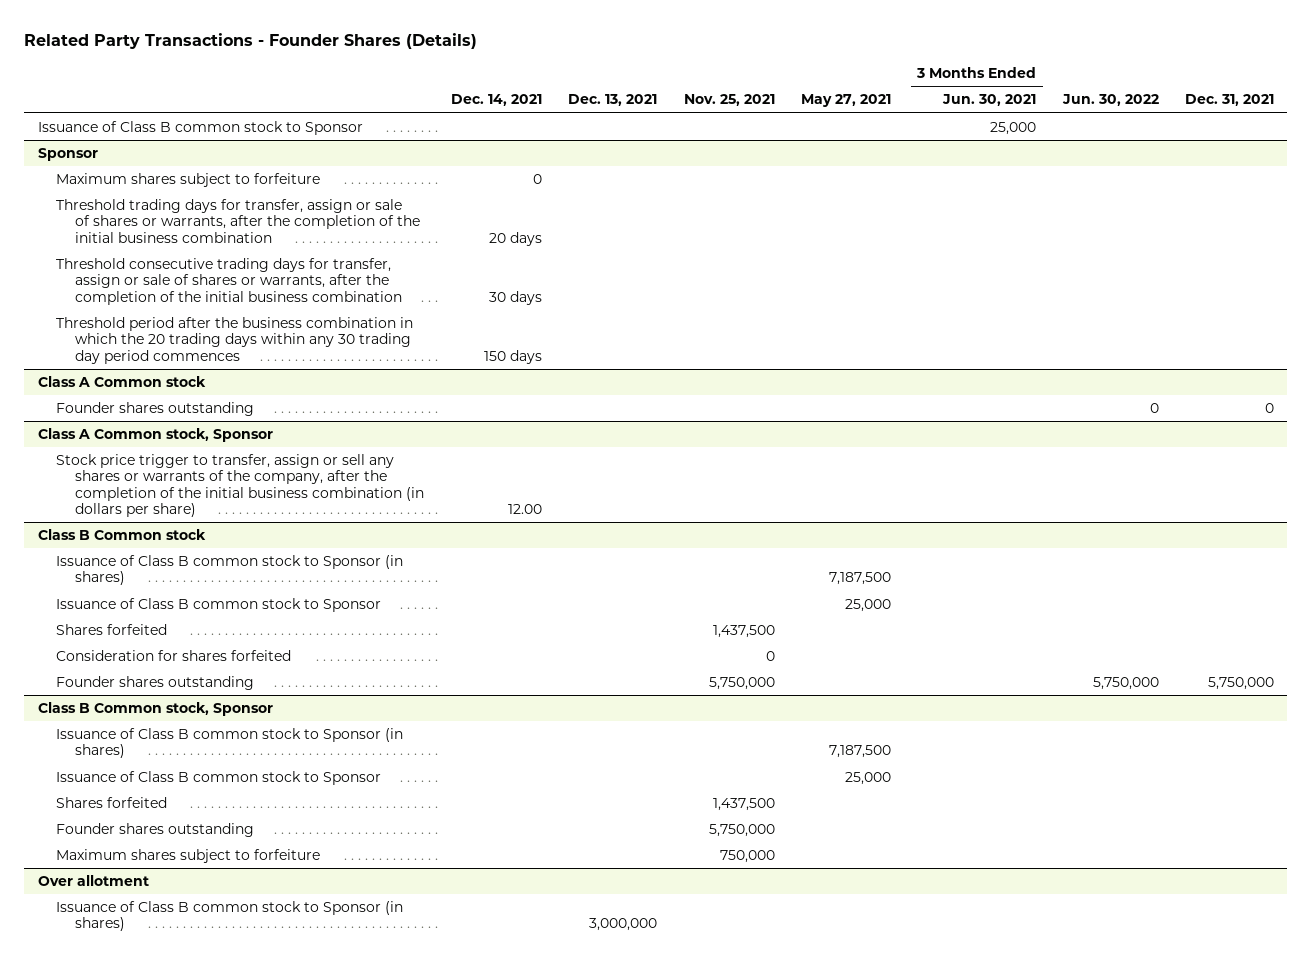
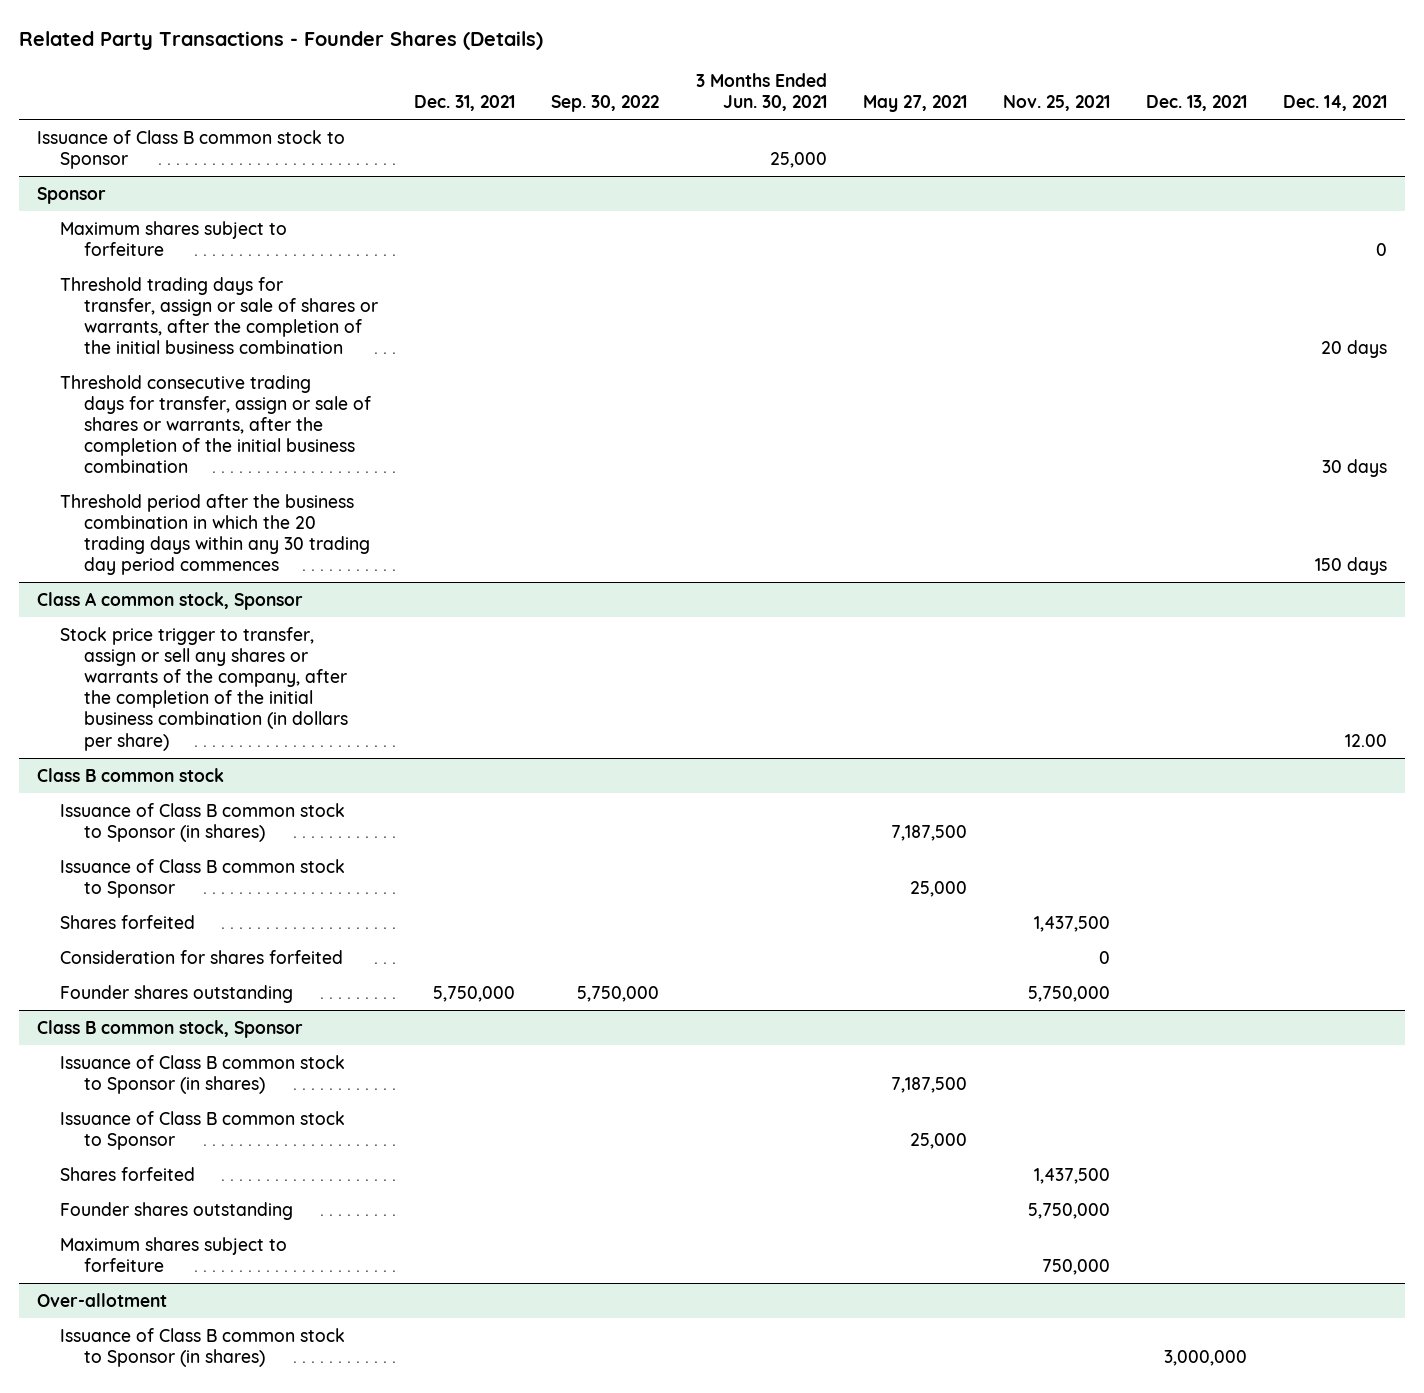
- | Dec. 14, 2021 | Dec. 13, 2021 | Nov. 25, 2021 | May 27, 2021 | 3 Months Ended Jun. 30, 2021 | Jun. 30, 2022 | Dec. 31, 2021
+ | Dec. 31, 2021 | Sep. 30, 2022 | 3 Months Ended Jun. 30, 2021 | May 27, 2021 | Nov. 25, 2021 | Dec. 13, 2021 | Dec. 14, 2021
- Class A Common stock
- Founder shares outstanding | | | | | | 0 | 0
- Class A Common stock, Sponsor
+ Class A common stock, Sponsor
- Class B Common stock
+ Class B common stock
- Class B Common stock, Sponsor
+ Class B common stock, Sponsor
- Over allotment
+ Over-allotment

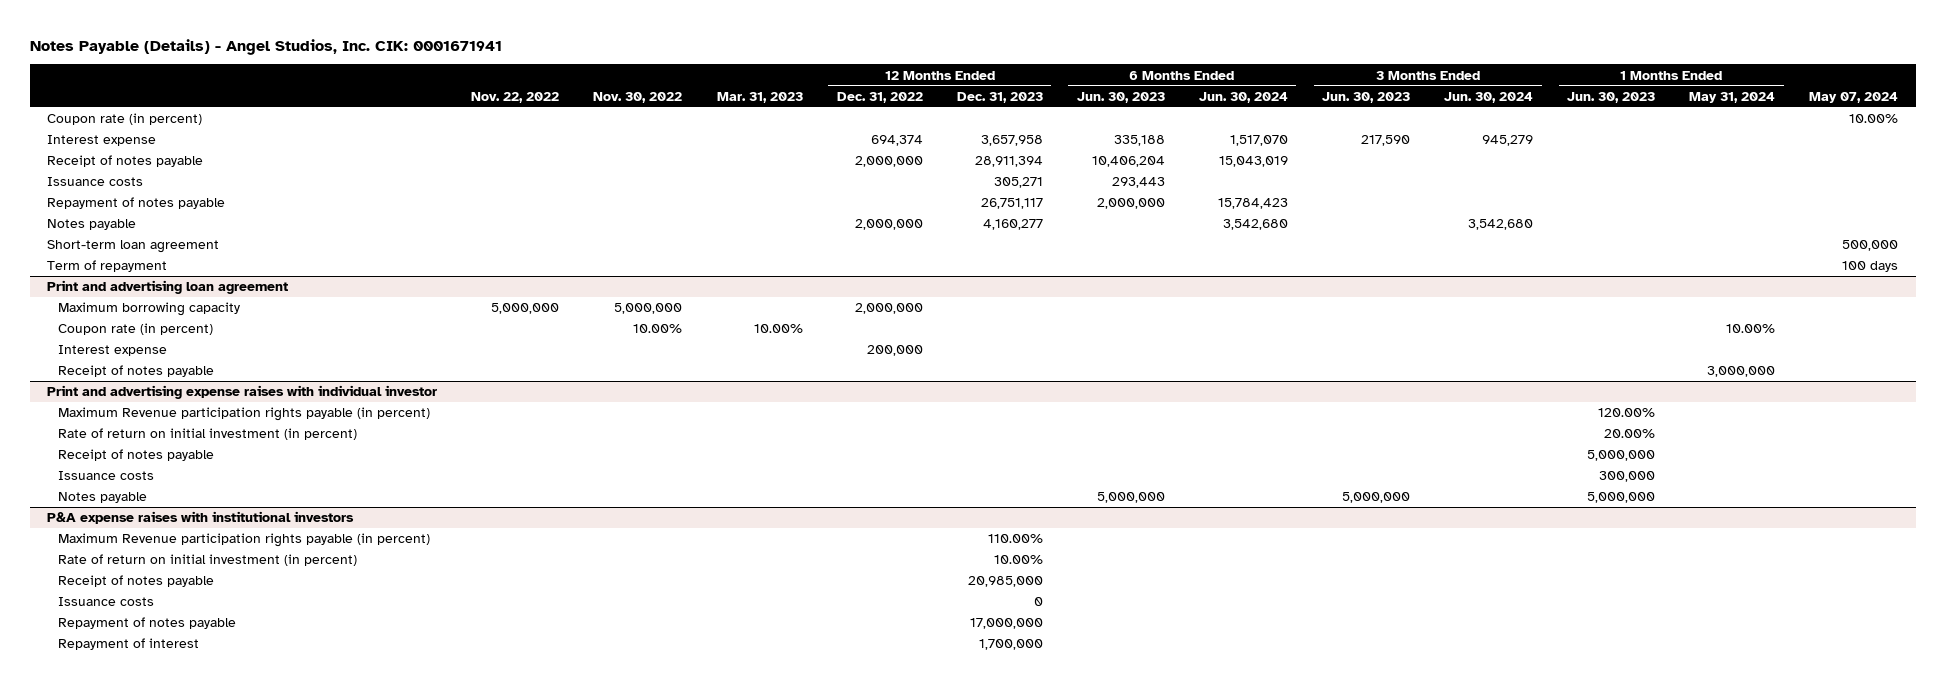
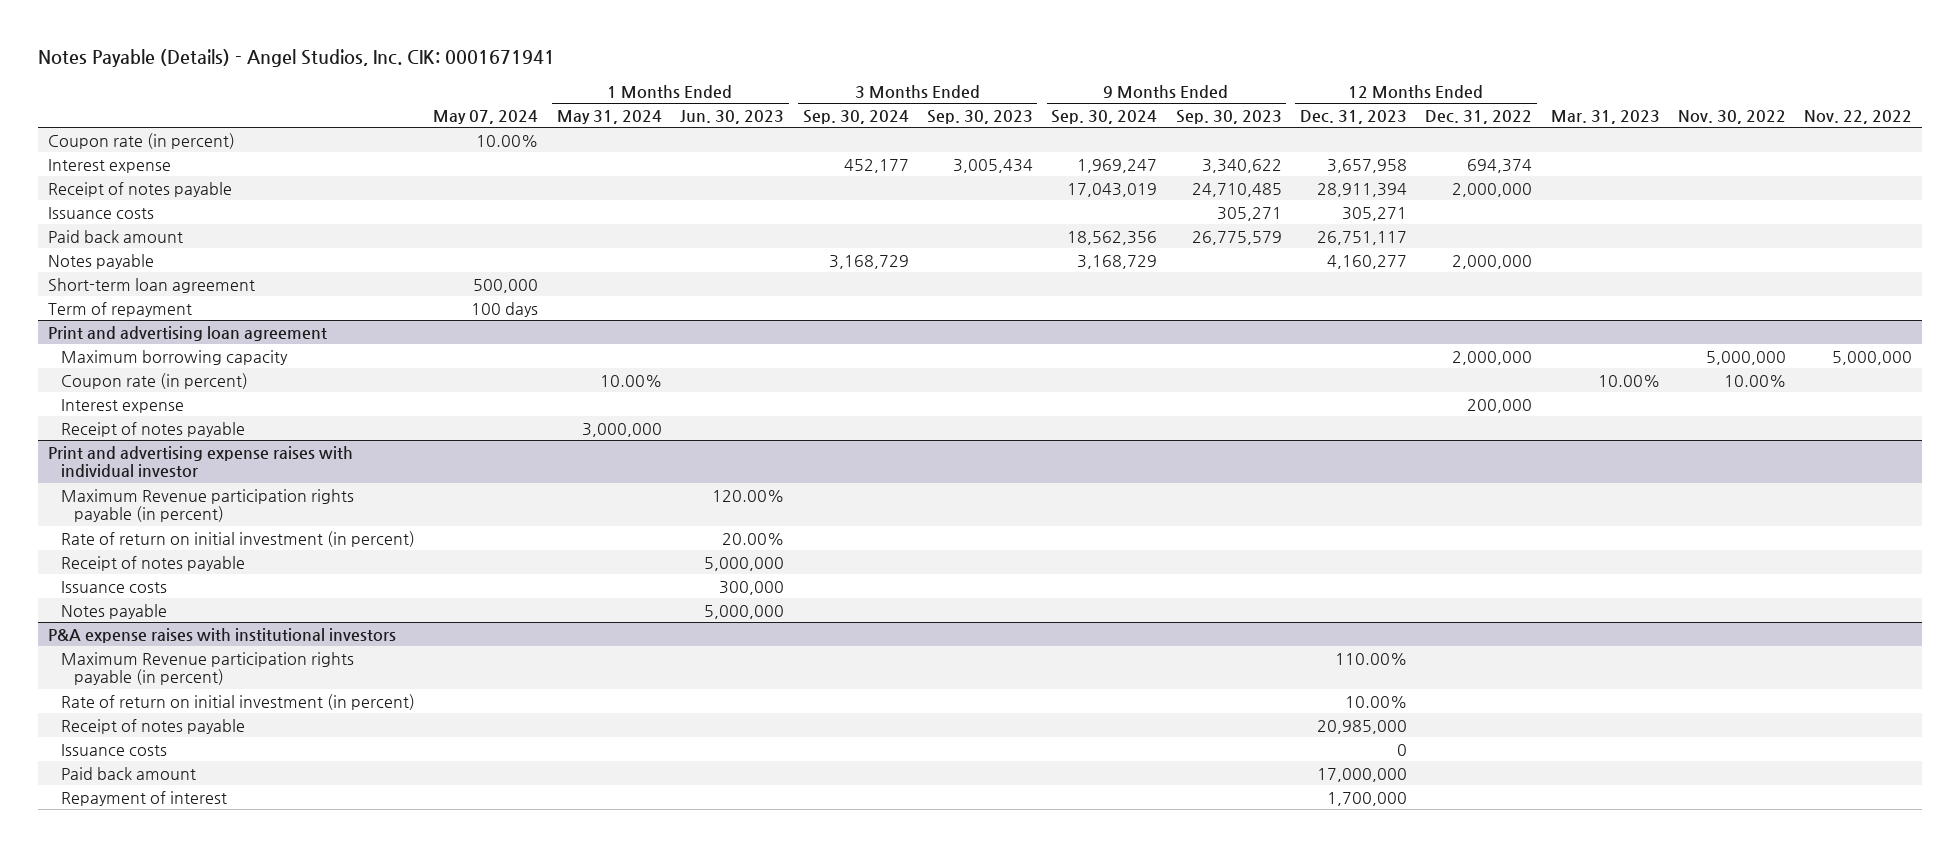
- | Nov. 22, 2022 | Nov. 30, 2022 | Mar. 31, 2023 | 12 Months Ended Dec. 31, 2022 | 12 Months Ended Dec. 31, 2023 | 6 Months Ended Jun. 30, 2023 | 6 Months Ended Jun. 30, 2024 | 3 Months Ended Jun. 30, 2023 | 3 Months Ended Jun. 30, 2024 | 1 Months Ended Jun. 30, 2023 | 1 Months Ended May 31, 2024 | May 07, 2024
+ | May 07, 2024 | 1 Months Ended May 31, 2024 | 1 Months Ended Jun. 30, 2023 | 3 Months Ended Sep. 30, 2024 | 3 Months Ended Sep. 30, 2023 | 9 Months Ended Sep. 30, 2024 | 9 Months Ended Sep. 30, 2023 | 12 Months Ended Dec. 31, 2023 | 12 Months Ended Dec. 31, 2022 | Mar. 31, 2023 | Nov. 30, 2022 | Nov. 22, 2022
- Repayment of notes payable | | | | | 26,751,117 | 2,000,000 | 15,784,423 | | | | |
+ Paid back amount | | | | | | 18,562,356 | 26,775,579 | 26,751,117 | | | |
@ P&A expense raises with institutional investors
- Repayment of notes payable | | | | | 17,000,000 | | | | | | |
+ Paid back amount | | | | | | | | 17,000,000 | | | |

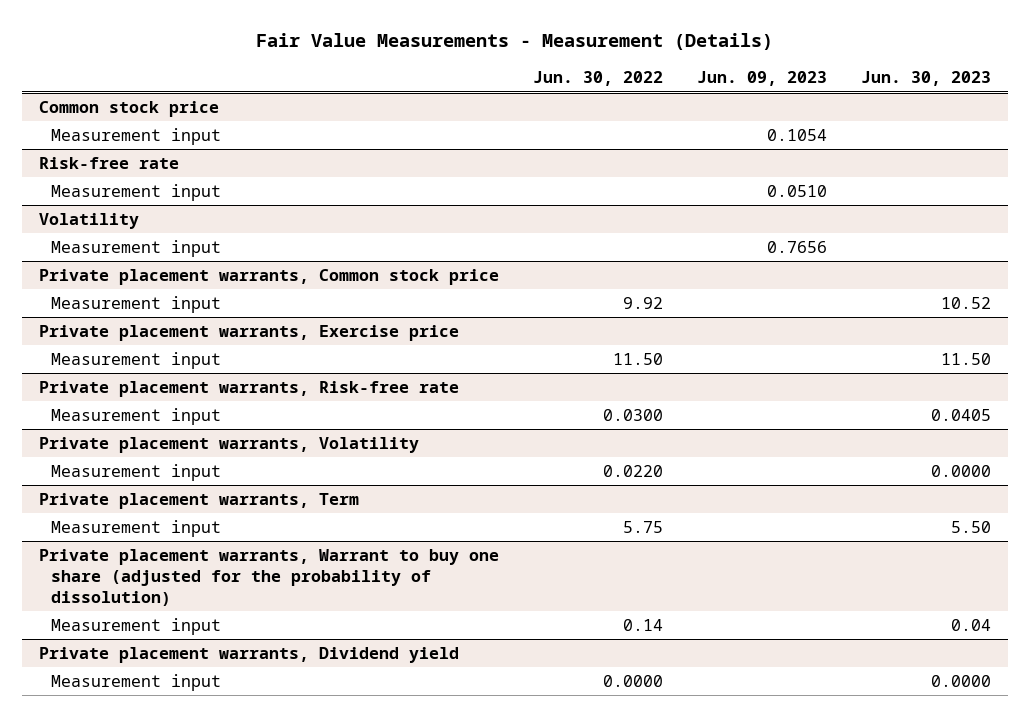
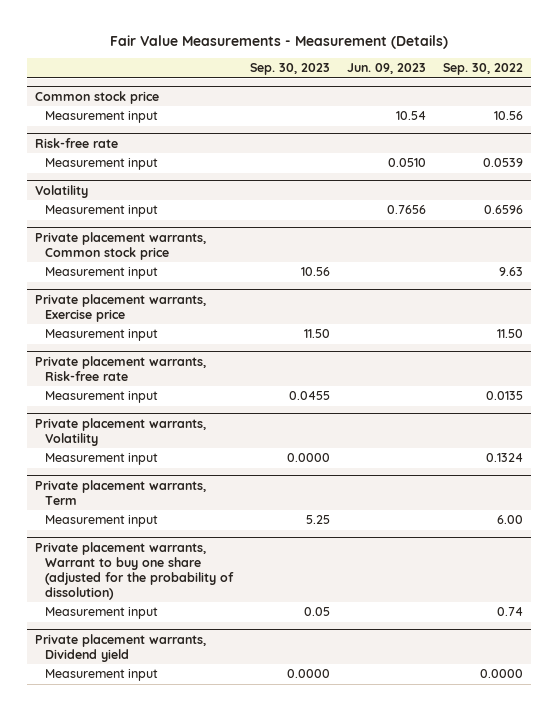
- | Jun. 30, 2022 | Jun. 09, 2023 | Jun. 30, 2023
+ | Sep. 30, 2023 | Jun. 09, 2023 | Sep. 30, 2022
@ Common stock price
- Measurement input | | 0.1054 |
+ Measurement input | | 10.54 | 10.56

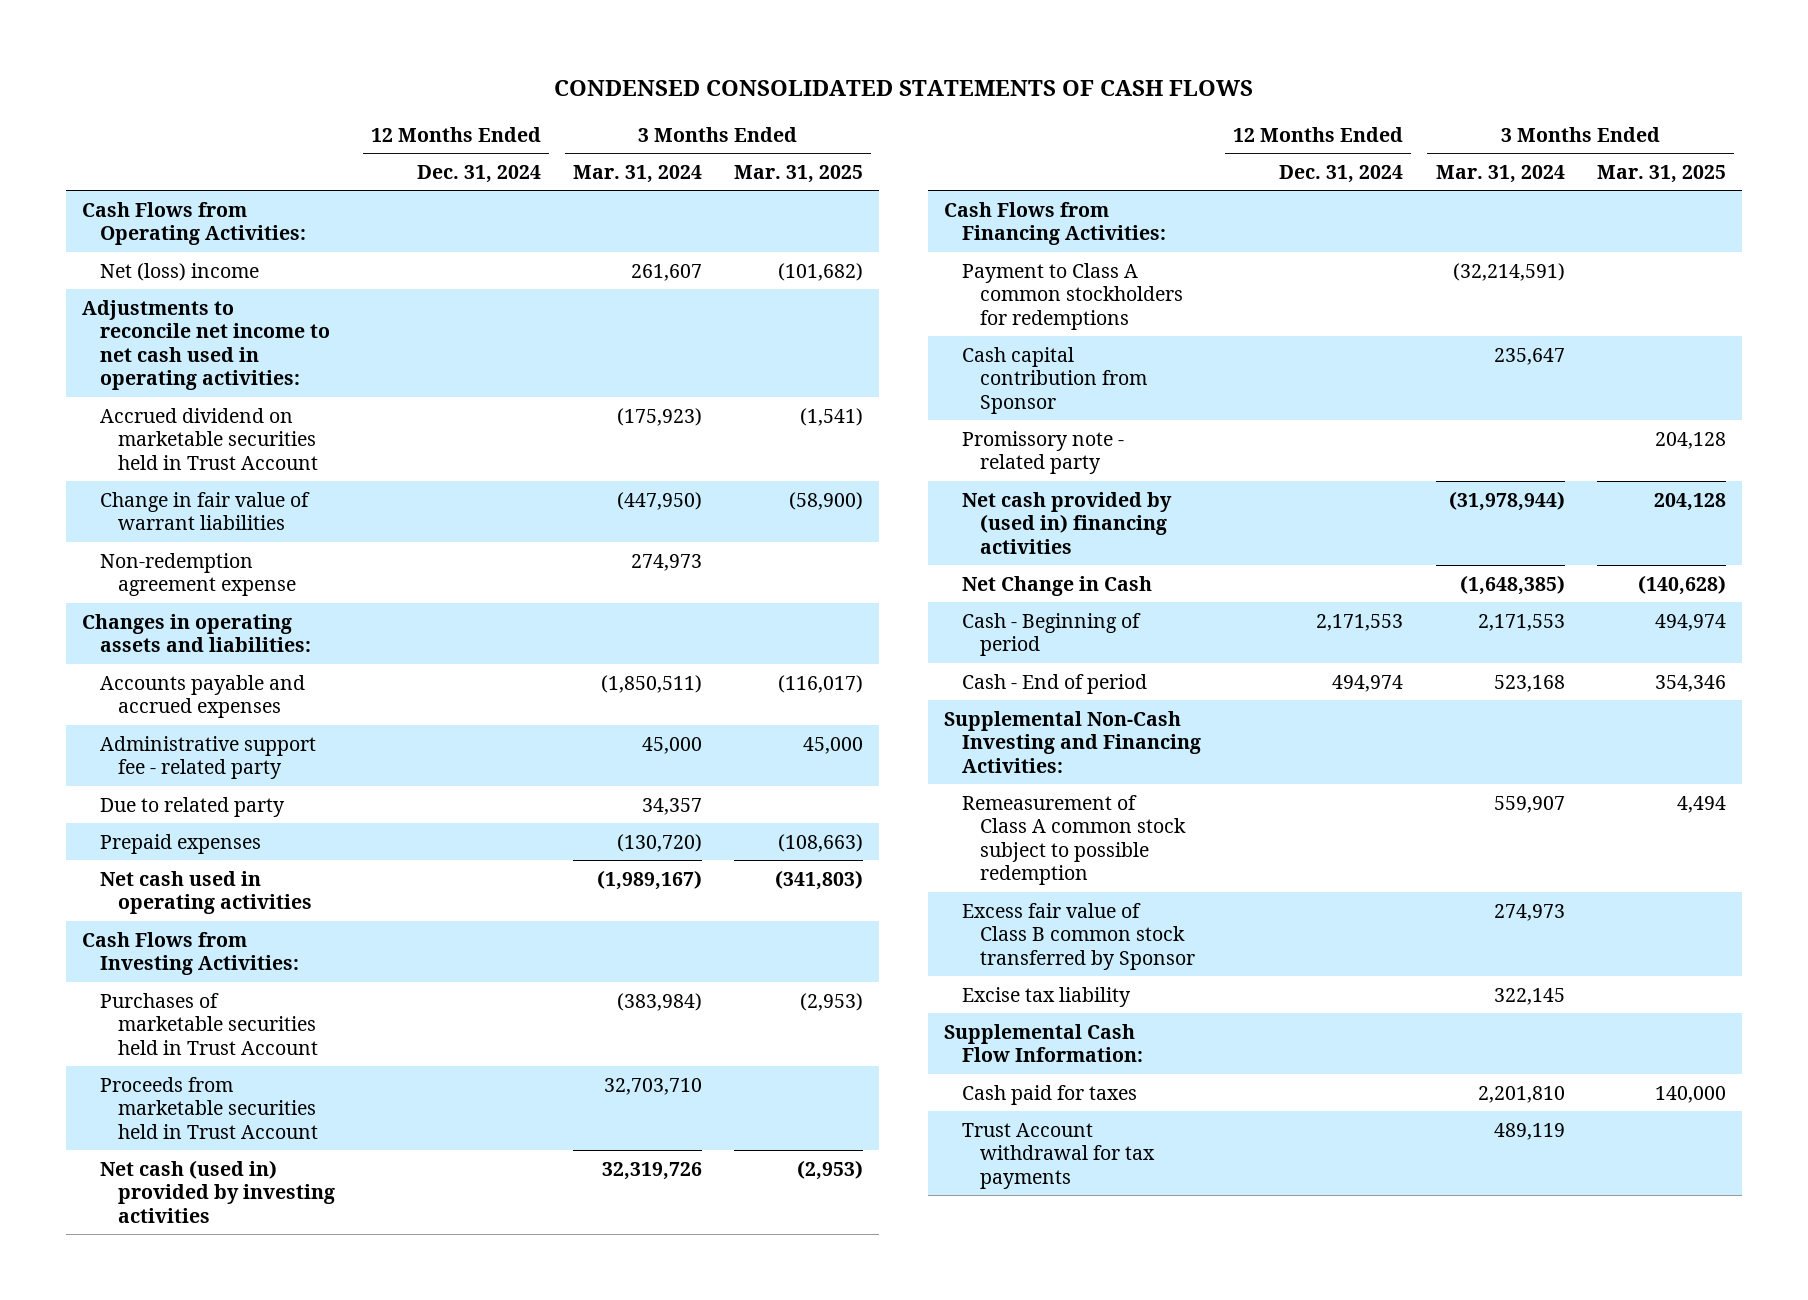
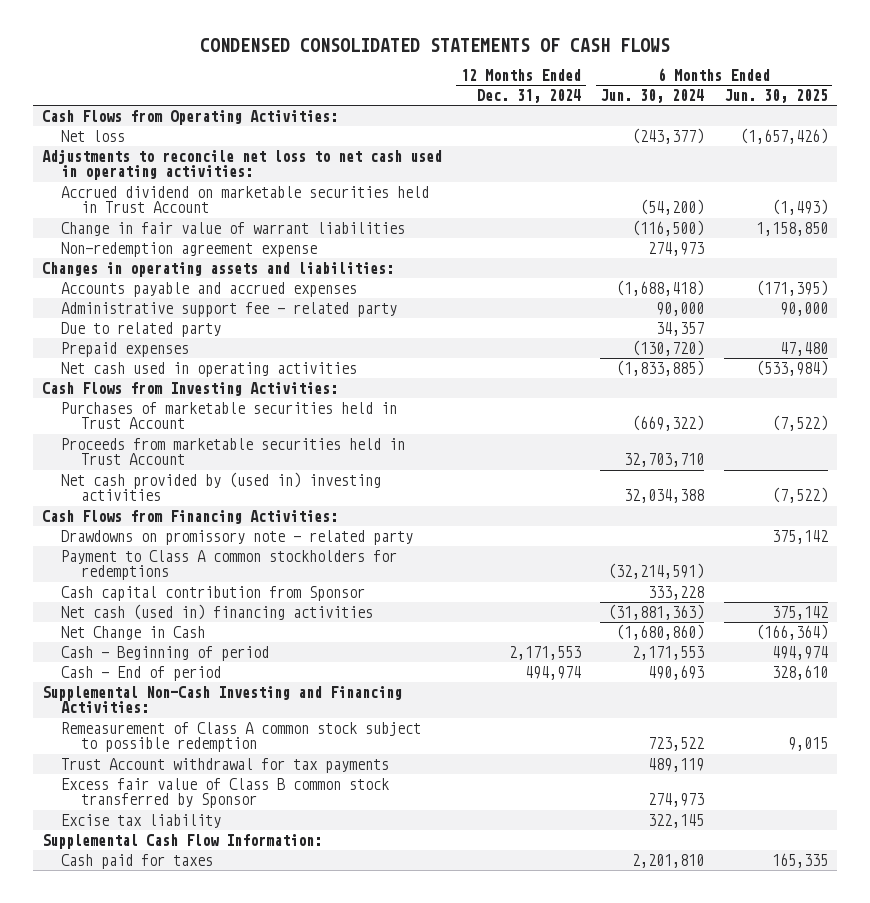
- | 12 Months Ended Dec. 31, 2024 | 3 Months Ended Mar. 31, 2024 | 3 Months Ended Mar. 31, 2025
+ | 12 Months Ended Dec. 31, 2024 | 6 Months Ended Jun. 30, 2024 | 6 Months Ended Jun. 30, 2025
- Net (loss) income | | 261,607 | (101,682)
- Adjustments to reconcile net income to net cash used in operating activities:
+ Net loss | | (243,377) | (1,657,426)
+ Adjustments to reconcile net loss to net cash used in operating activities:
- Net cash (used in) provided by investing activities | | 32,319,726 | (2,953)
+ Net cash provided by (used in) investing activities | | 32,034,388 | (7,522)
+ Drawdowns on promissory note - related party | | | 375,142
- Promissory note - related party | | | 204,128
- Net cash provided by (used in) financing activities | | (31,978,944) | 204,128
+ Net cash (used in) financing activities | | (31,881,363) | 375,142
moved up: Trust Account withdrawal for tax payments | | 489,119 |

